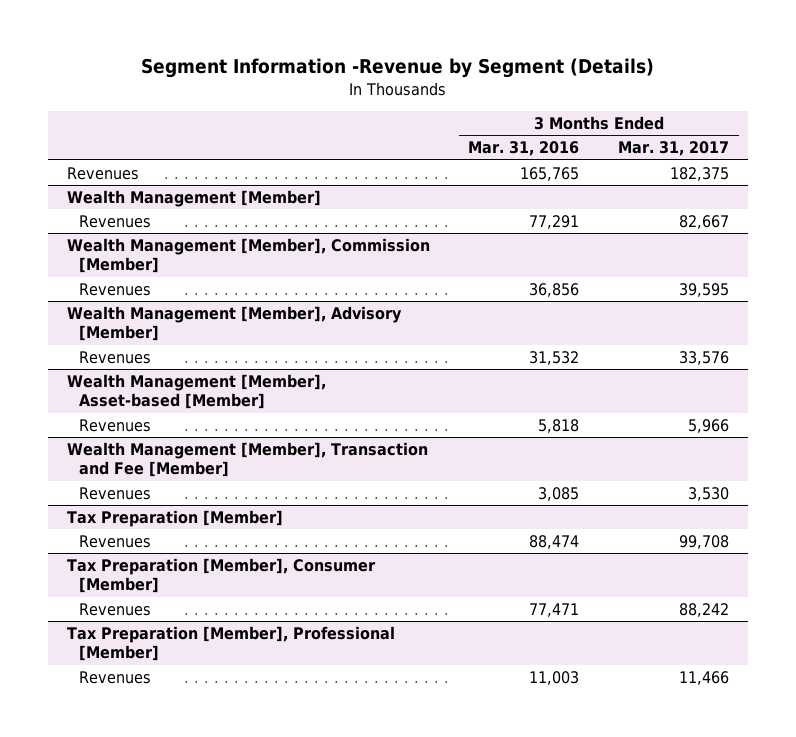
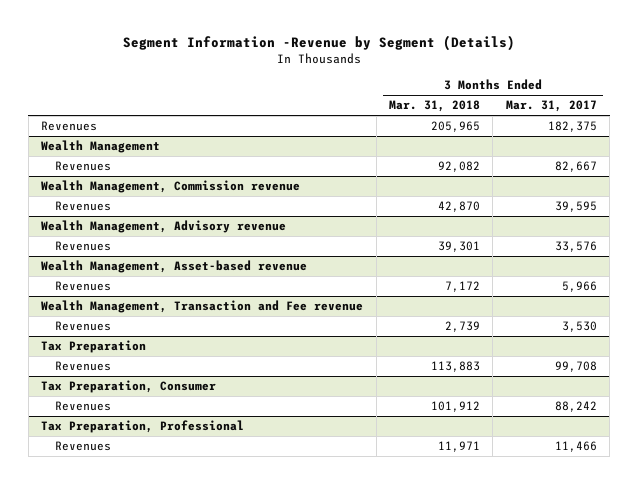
- | 3 Months Ended Mar. 31, 2016 | 3 Months Ended Mar. 31, 2017
+ | 3 Months Ended Mar. 31, 2018 | 3 Months Ended Mar. 31, 2017
- Wealth Management [Member]
+ Wealth Management
- Wealth Management [Member], Commission [Member]
+ Wealth Management, Commission revenue
- Wealth Management [Member], Advisory [Member]
+ Wealth Management, Advisory revenue
- Wealth Management [Member], Asset-based [Member]
+ Wealth Management, Asset-based revenue
- Wealth Management [Member], Transaction and Fee [Member]
+ Wealth Management, Transaction and Fee revenue
- Tax Preparation [Member]
+ Tax Preparation
- Tax Preparation [Member], Consumer [Member]
+ Tax Preparation, Consumer
- Tax Preparation [Member], Professional [Member]
+ Tax Preparation, Professional

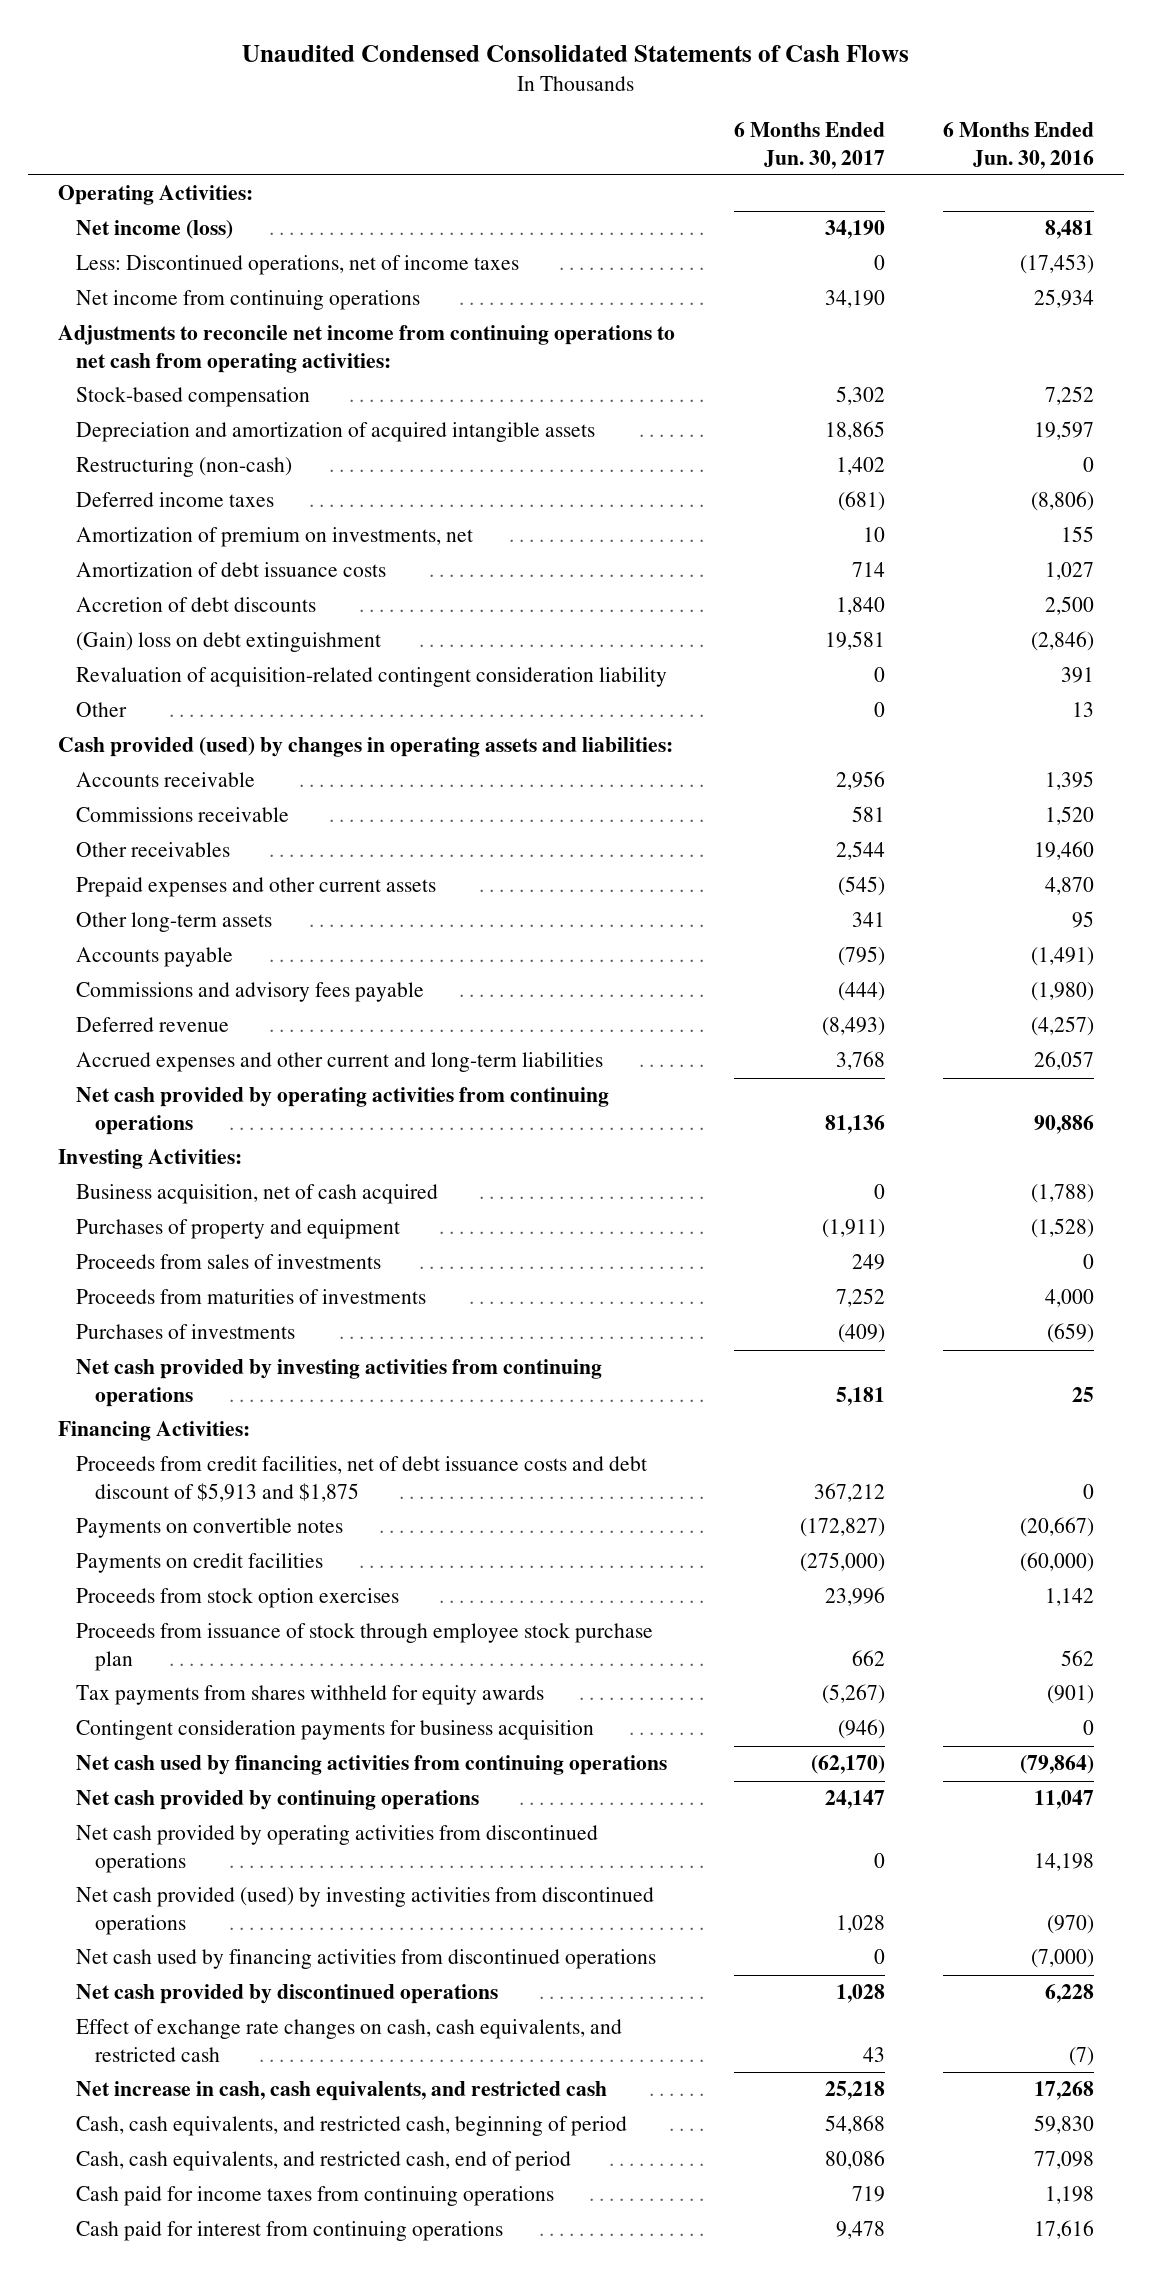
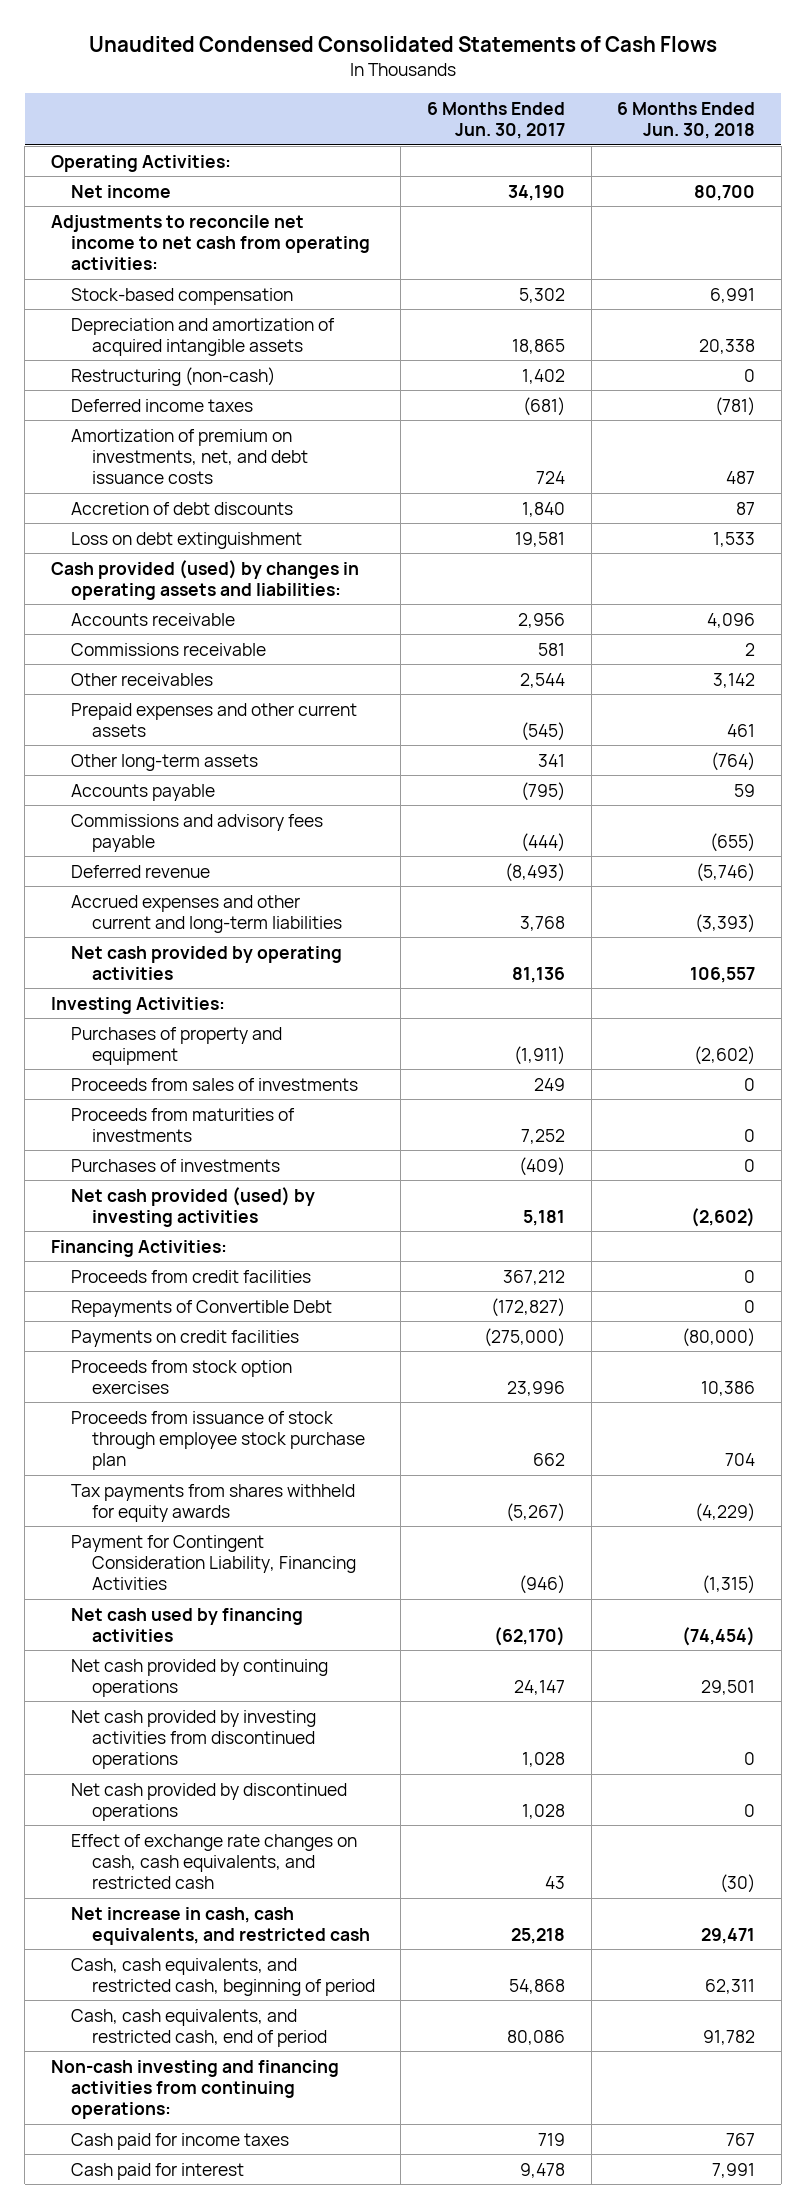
- | 6 Months Ended Jun. 30, 2017 | 6 Months Ended Jun. 30, 2016
+ | 6 Months Ended Jun. 30, 2017 | 6 Months Ended Jun. 30, 2018
- Net income (loss) | 34,190 | 8,481
- Less: Discontinued operations, net of income taxes | 0 | (17,453)
- Net income from continuing operations | 34,190 | 25,934
- Adjustments to reconcile net income from continuing operations to net cash from operating activities:
+ Net income | 34,190 | 80,700
+ Adjustments to reconcile net income to net cash from operating activities:
- Amortization of premium on investments, net | 10 | 155
- Amortization of debt issuance costs | 714 | 1,027
+ Amortization of premium on investments, net, and debt issuance costs | 724 | 487
- (Gain) loss on debt extinguishment | 19,581 | (2,846)
- Revaluation of acquisition-related contingent consideration liability | 0 | 391
- Other | 0 | 13
+ Loss on debt extinguishment | 19,581 | 1,533
- Net cash provided by operating activities from continuing operations | 81,136 | 90,886
+ Net cash provided by operating activities | 81,136 | 106,557
- Business acquisition, net of cash acquired | 0 | (1,788)
- Net cash provided by investing activities from continuing operations | 5,181 | 25
+ Net cash provided (used) by investing activities | 5,181 | (2,602)
- Proceeds from credit facilities, net of debt issuance costs and debt discount of $5,913 and $1,875 | 367,212 | 0
- Payments on convertible notes | (172,827) | (20,667)
+ Proceeds from credit facilities | 367,212 | 0
+ Repayments of Convertible Debt | (172,827) | 0
- Contingent consideration payments for business acquisition | (946) | 0
- Net cash used by financing activities from continuing operations | (62,170) | (79,864)
+ Payment for Contingent Consideration Liability, Financing Activities | (946) | (1,315)
+ Net cash used by financing activities | (62,170) | (74,454)
- Net cash provided by operating activities from discontinued operations | 0 | 14,198
- Net cash provided (used) by investing activities from discontinued operations | 1,028 | (970)
- Net cash used by financing activities from discontinued operations | 0 | (7,000)
+ Net cash provided by investing activities from discontinued operations | 1,028 | 0
- Cash paid for income taxes from continuing operations | 719 | 1,198
- Cash paid for interest from continuing operations | 9,478 | 17,616
+ Non-cash investing and financing activities from continuing operations:
+ Cash paid for income taxes | 719 | 767
+ Cash paid for interest | 9,478 | 7,991

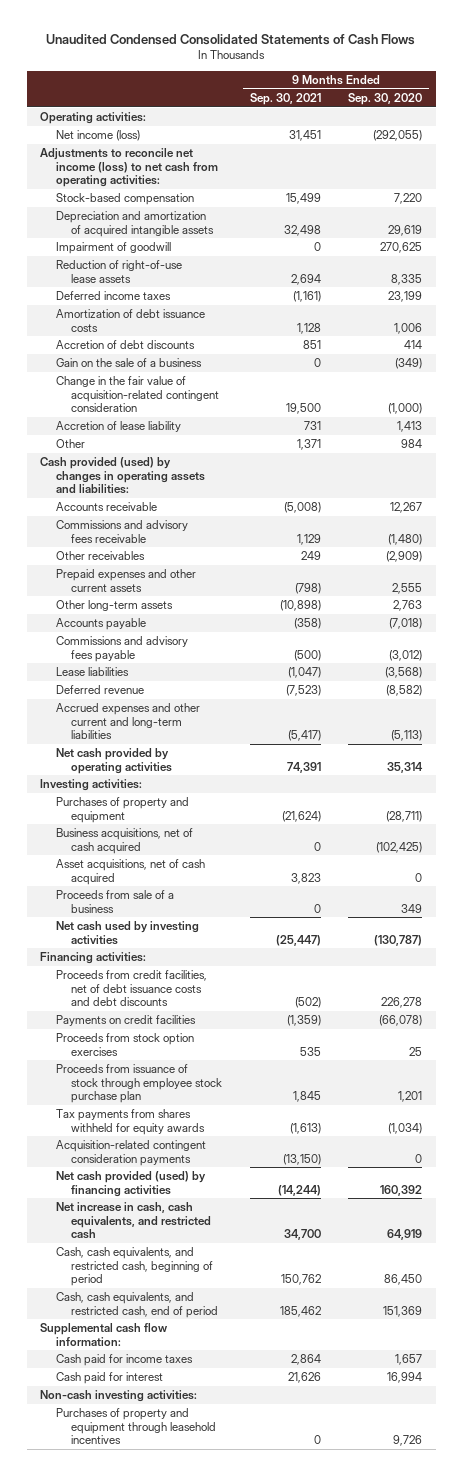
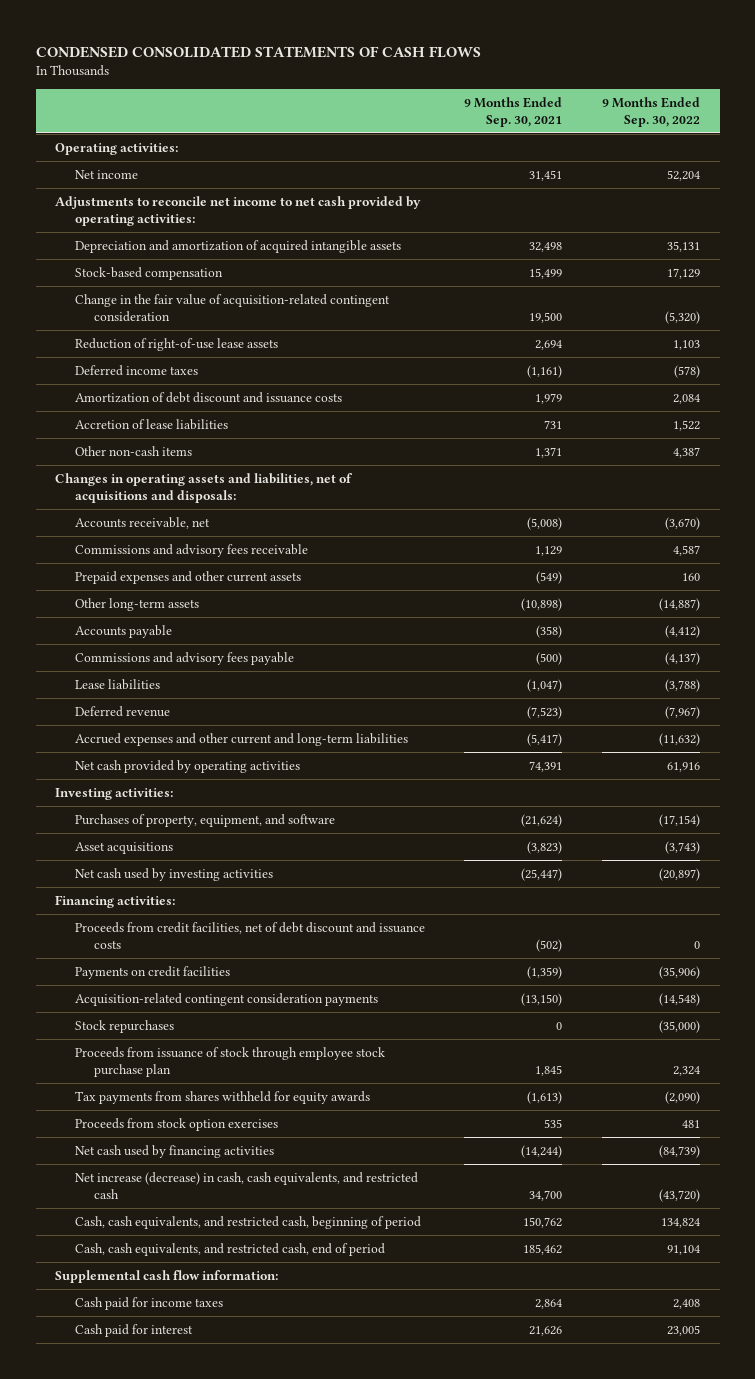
- Unaudited Condensed Consolidated Statements of Cash Flows
+ CONDENSED CONSOLIDATED STATEMENTS OF CASH FLOWS
- | 9 Months Ended Sep. 30, 2021 | 9 Months Ended Sep. 30, 2020
+ | 9 Months Ended Sep. 30, 2021 | 9 Months Ended Sep. 30, 2022
- Net income (loss) | 31,451 | (292,055)
- Adjustments to reconcile net income (loss) to net cash from operating activities:
+ Net income | 31,451 | 52,204
+ Adjustments to reconcile net income to net cash provided by operating activities:
- Impairment of goodwill | 0 | 270,625
moved down: Stock-based compensation | 15,499 | 17,129
moved up: Change in the fair value of acquisition-related contingent consideration | 19,500 | (5,320)
- Amortization of debt issuance costs | 1,128 | 1,006
- Accretion of debt discounts | 851 | 414
- Gain on the sale of a business | 0 | (349)
- Accretion of lease liability | 731 | 1,413
- Other | 1,371 | 984
- Cash provided (used) by changes in operating assets and liabilities:
- Accounts receivable | (5,008) | 12,267
+ Amortization of debt discount and issuance costs | 1,979 | 2,084
+ Accretion of lease liabilities | 731 | 1,522
+ Other non-cash items | 1,371 | 4,387
+ Changes in operating assets and liabilities, net of acquisitions and disposals:
+ Accounts receivable, net | (5,008) | (3,670)
- Other receivables | 249 | (2,909)
- Prepaid expenses and other current assets | (798) | 2,555
+ Prepaid expenses and other current assets | (549) | 160
- Purchases of property and equipment | (21,624) | (28,711)
- Business acquisitions, net of cash acquired | 0 | (102,425)
- Asset acquisitions, net of cash acquired | 3,823 | 0
- Proceeds from sale of a business | 0 | 349
+ Purchases of property, equipment, and software | (21,624) | (17,154)
+ Asset acquisitions | (3,823) | (3,743)
- Proceeds from credit facilities, net of debt issuance costs and debt discounts | (502) | 226,278
+ Proceeds from credit facilities, net of debt discount and issuance costs | (502) | 0
moved up: Acquisition-related contingent consideration payments | (13,150) | (14,548)
+ Stock repurchases | 0 | (35,000)
- Net cash provided (used) by financing activities | (14,244) | 160,392
- Net increase in cash, cash equivalents, and restricted cash | 34,700 | 64,919
moved down: Proceeds from stock option exercises | 535 | 481
+ Net cash used by financing activities | (14,244) | (84,739)
+ Net increase (decrease) in cash, cash equivalents, and restricted cash | 34,700 | (43,720)
- Non-cash investing activities:
- Purchases of property and equipment through leasehold incentives | 0 | 9,726

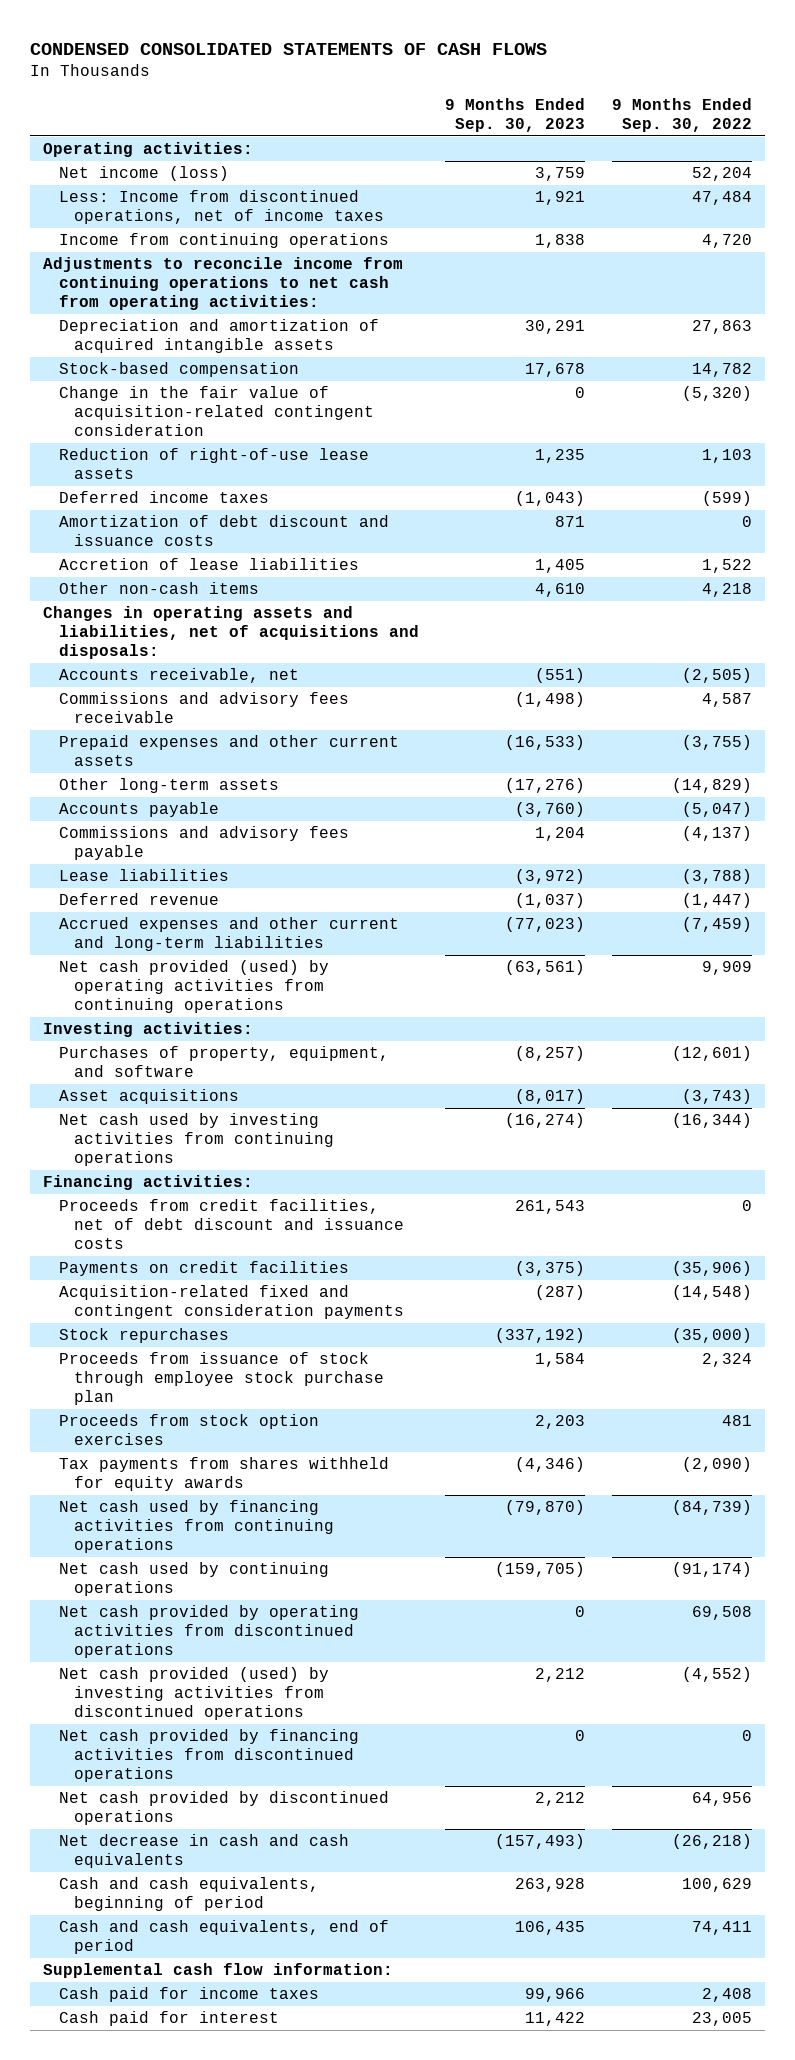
- | 9 Months Ended Sep. 30, 2021 | 9 Months Ended Sep. 30, 2022
+ | 9 Months Ended Sep. 30, 2023 | 9 Months Ended Sep. 30, 2022
- Net income | 31,451 | 52,204
- Adjustments to reconcile net income to net cash provided by operating activities:
- Depreciation and amortization of acquired intangible assets | 32,498 | 35,131
- Stock-based compensation | 15,499 | 17,129
+ Net income (loss) | 3,759 | 52,204
+ Less: Income from discontinued operations, net of income taxes | 1,921 | 47,484
+ Income from continuing operations | 1,838 | 4,720
+ Adjustments to reconcile income from continuing operations to net cash from operating activities:
+ Depreciation and amortization of acquired intangible assets | 30,291 | 27,863
+ Stock-based compensation | 17,678 | 14,782
- Deferred income taxes | (1,161) | (578)
- Amortization of debt discount and issuance costs | 1,979 | 2,084
+ Deferred income taxes | (1,043) | (599)
+ Amortization of debt discount and issuance costs | 871 | 0
- Other non-cash items | 1,371 | 4,387
+ Other non-cash items | 4,610 | 4,218
- Accounts receivable, net | (5,008) | (3,670)
+ Accounts receivable, net | (551) | (2,505)
- Prepaid expenses and other current assets | (549) | 160
- Other long-term assets | (10,898) | (14,887)
- Accounts payable | (358) | (4,412)
+ Prepaid expenses and other current assets | (16,533) | (3,755)
+ Other long-term assets | (17,276) | (14,829)
+ Accounts payable | (3,760) | (5,047)
- Deferred revenue | (7,523) | (7,967)
- Accrued expenses and other current and long-term liabilities | (5,417) | (11,632)
- Net cash provided by operating activities | 74,391 | 61,916
+ Deferred revenue | (1,037) | (1,447)
+ Accrued expenses and other current and long-term liabilities | (77,023) | (7,459)
+ Net cash provided (used) by operating activities from continuing operations | (63,561) | 9,909
- Purchases of property, equipment, and software | (21,624) | (17,154)
+ Purchases of property, equipment, and software | (8,257) | (12,601)
- Net cash used by investing activities | (25,447) | (20,897)
+ Net cash used by investing activities from continuing operations | (16,274) | (16,344)
- Acquisition-related contingent consideration payments | (13,150) | (14,548)
+ Acquisition-related fixed and contingent consideration payments | (287) | (14,548)
- Net cash used by financing activities | (14,244) | (84,739)
- Net increase (decrease) in cash, cash equivalents, and restricted cash | 34,700 | (43,720)
- Cash, cash equivalents, and restricted cash, beginning of period | 150,762 | 134,824
- Cash, cash equivalents, and restricted cash, end of period | 185,462 | 91,104
moved down: Tax payments from shares withheld for equity awards | (4,346) | (2,090)
+ Net cash used by financing activities from continuing operations | (79,870) | (84,739)
+ Net cash used by continuing operations | (159,705) | (91,174)
+ Net cash provided by operating activities from discontinued operations | 0 | 69,508
+ Net cash provided (used) by investing activities from discontinued operations | 2,212 | (4,552)
+ Net cash provided by financing activities from discontinued operations | 0 | 0
+ Net cash provided by discontinued operations | 2,212 | 64,956
+ Net decrease in cash and cash equivalents | (157,493) | (26,218)
+ Cash and cash equivalents, beginning of period | 263,928 | 100,629
+ Cash and cash equivalents, end of period | 106,435 | 74,411

